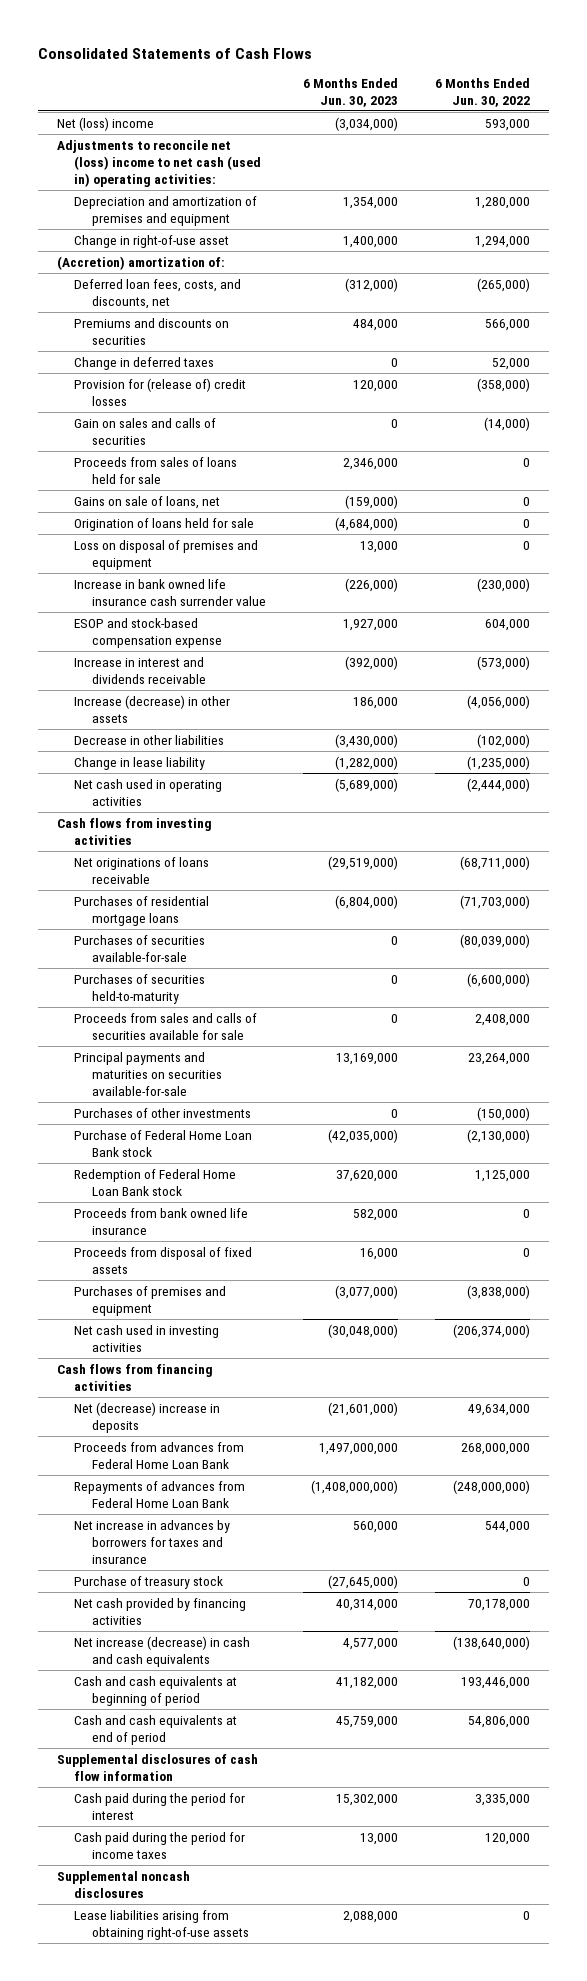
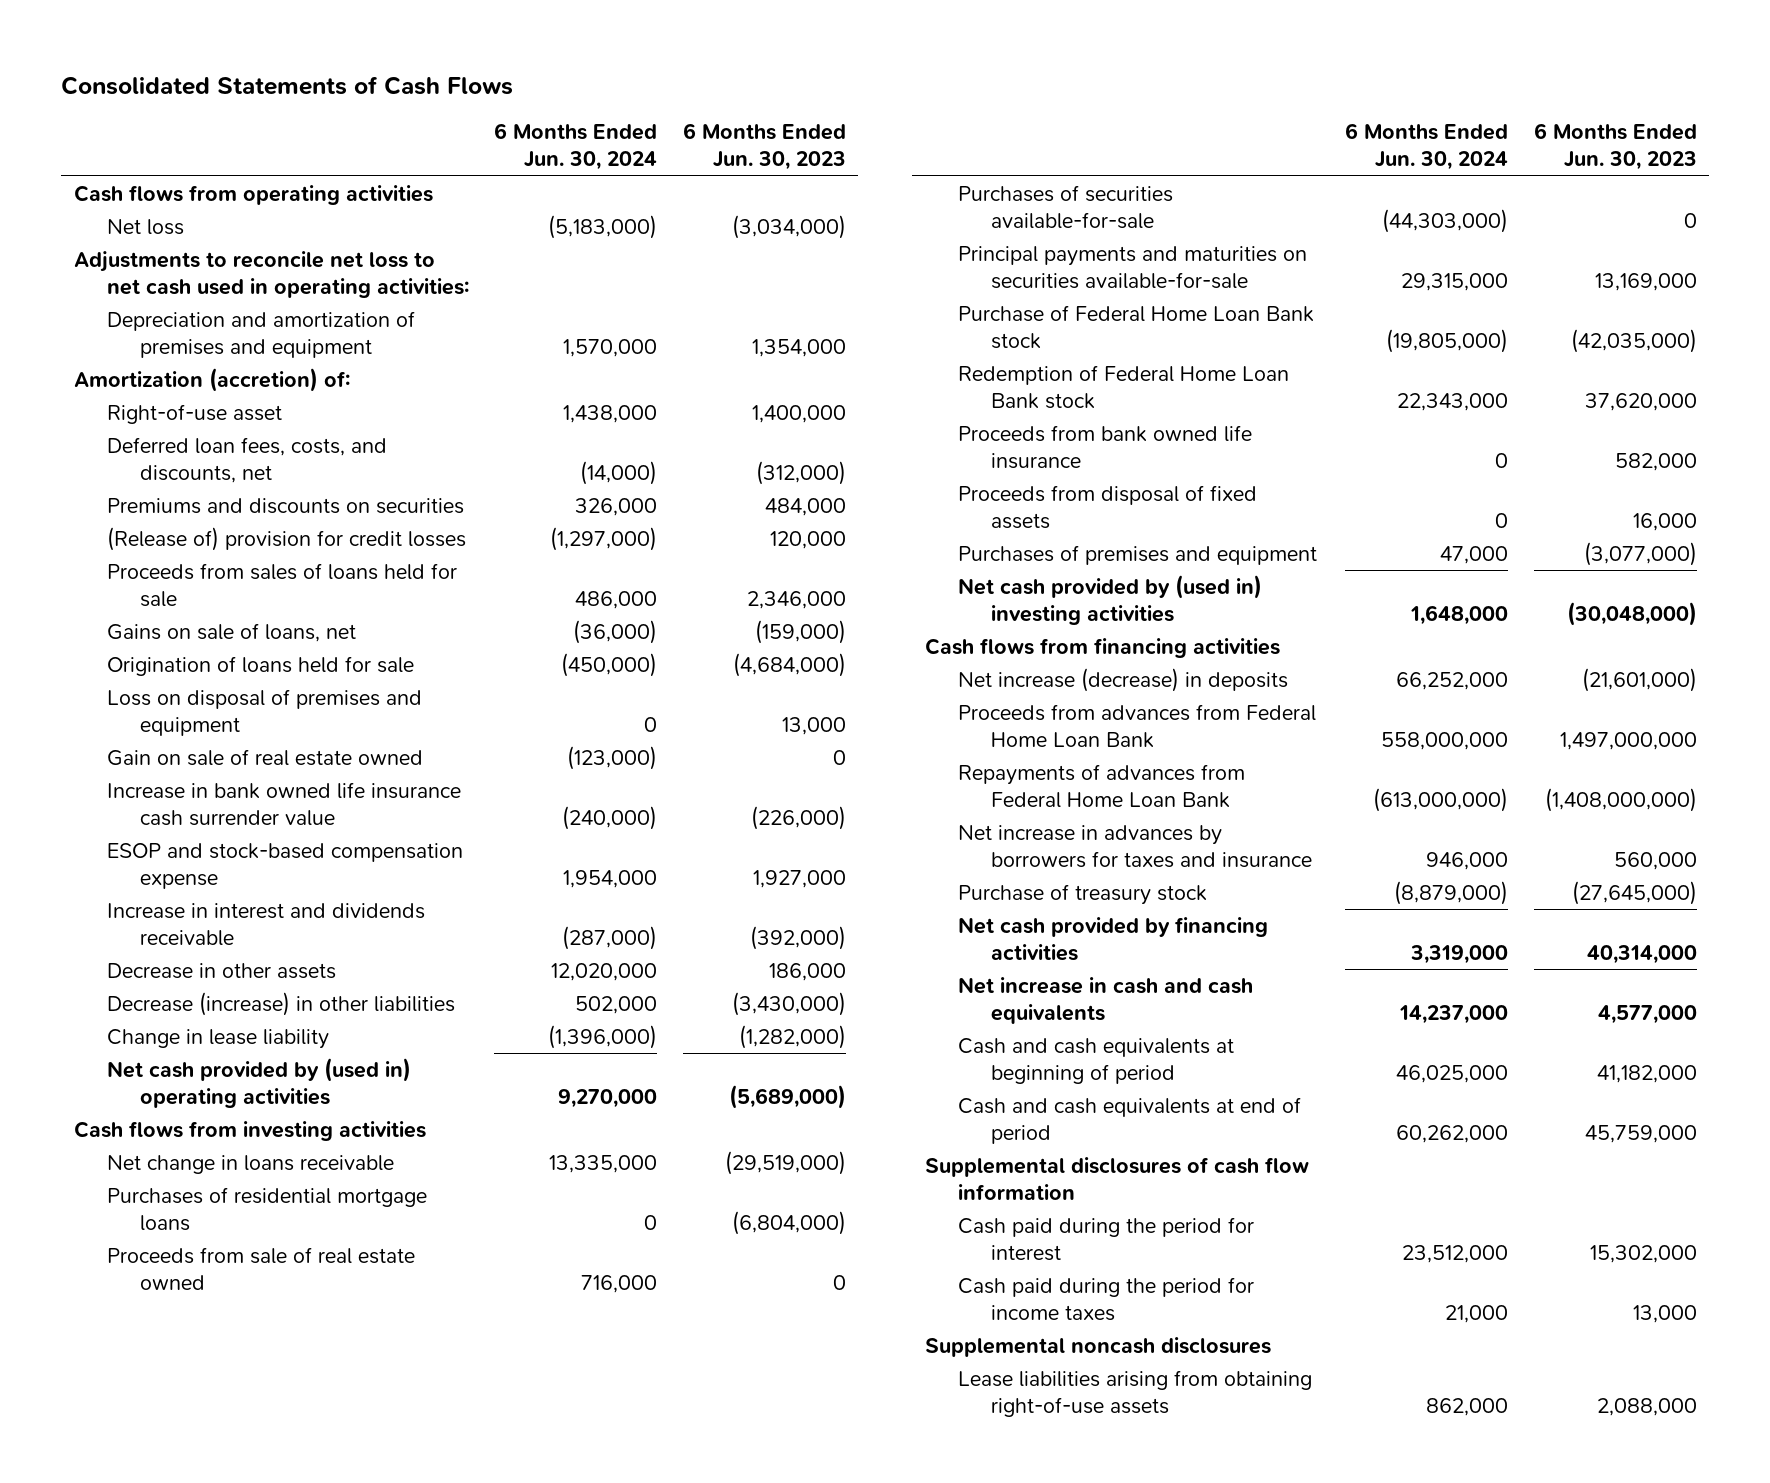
- | 6 Months Ended Jun. 30, 2023 | 6 Months Ended Jun. 30, 2022
+ | 6 Months Ended Jun. 30, 2024 | 6 Months Ended Jun. 30, 2023
- Net (loss) income | (3,034,000) | 593,000
- Adjustments to reconcile net (loss) income to net cash (used in) operating activities:
+ Cash flows from operating activities
+ Net loss | (5,183,000) | (3,034,000)
+ Adjustments to reconcile net loss to net cash used in operating activities:
- Change in right-of-use asset | 1,400,000 | 1,294,000
- (Accretion) amortization of:
+ Amortization (accretion) of:
+ Right-of-use asset | 1,438,000 | 1,400,000
- Change in deferred taxes | 0 | 52,000
- Provision for (release of) credit losses | 120,000 | (358,000)
- Gain on sales and calls of securities | 0 | (14,000)
+ (Release of) provision for credit losses | (1,297,000) | 120,000
+ Gain on sale of real estate owned | (123,000) | 0
- Increase (decrease) in other assets | 186,000 | (4,056,000)
- Decrease in other liabilities | (3,430,000) | (102,000)
+ Decrease in other assets | 12,020,000 | 186,000
+ Decrease (increase) in other liabilities | 502,000 | (3,430,000)
- Net cash used in operating activities | (5,689,000) | (2,444,000)
+ Net cash provided by (used in) operating activities | 9,270,000 | (5,689,000)
- Net originations of loans receivable | (29,519,000) | (68,711,000)
+ Net change in loans receivable | 13,335,000 | (29,519,000)
+ Proceeds from sale of real estate owned | 716,000 | 0
- Purchases of securities held-to-maturity | 0 | (6,600,000)
- Proceeds from sales and calls of securities available for sale | 0 | 2,408,000
- Purchases of other investments | 0 | (150,000)
- Net cash used in investing activities | (30,048,000) | (206,374,000)
+ Net cash provided by (used in) investing activities | 1,648,000 | (30,048,000)
- Net (decrease) increase in deposits | (21,601,000) | 49,634,000
+ Net increase (decrease) in deposits | 66,252,000 | (21,601,000)
- Net increase (decrease) in cash and cash equivalents | 4,577,000 | (138,640,000)
+ Net increase in cash and cash equivalents | 14,237,000 | 4,577,000

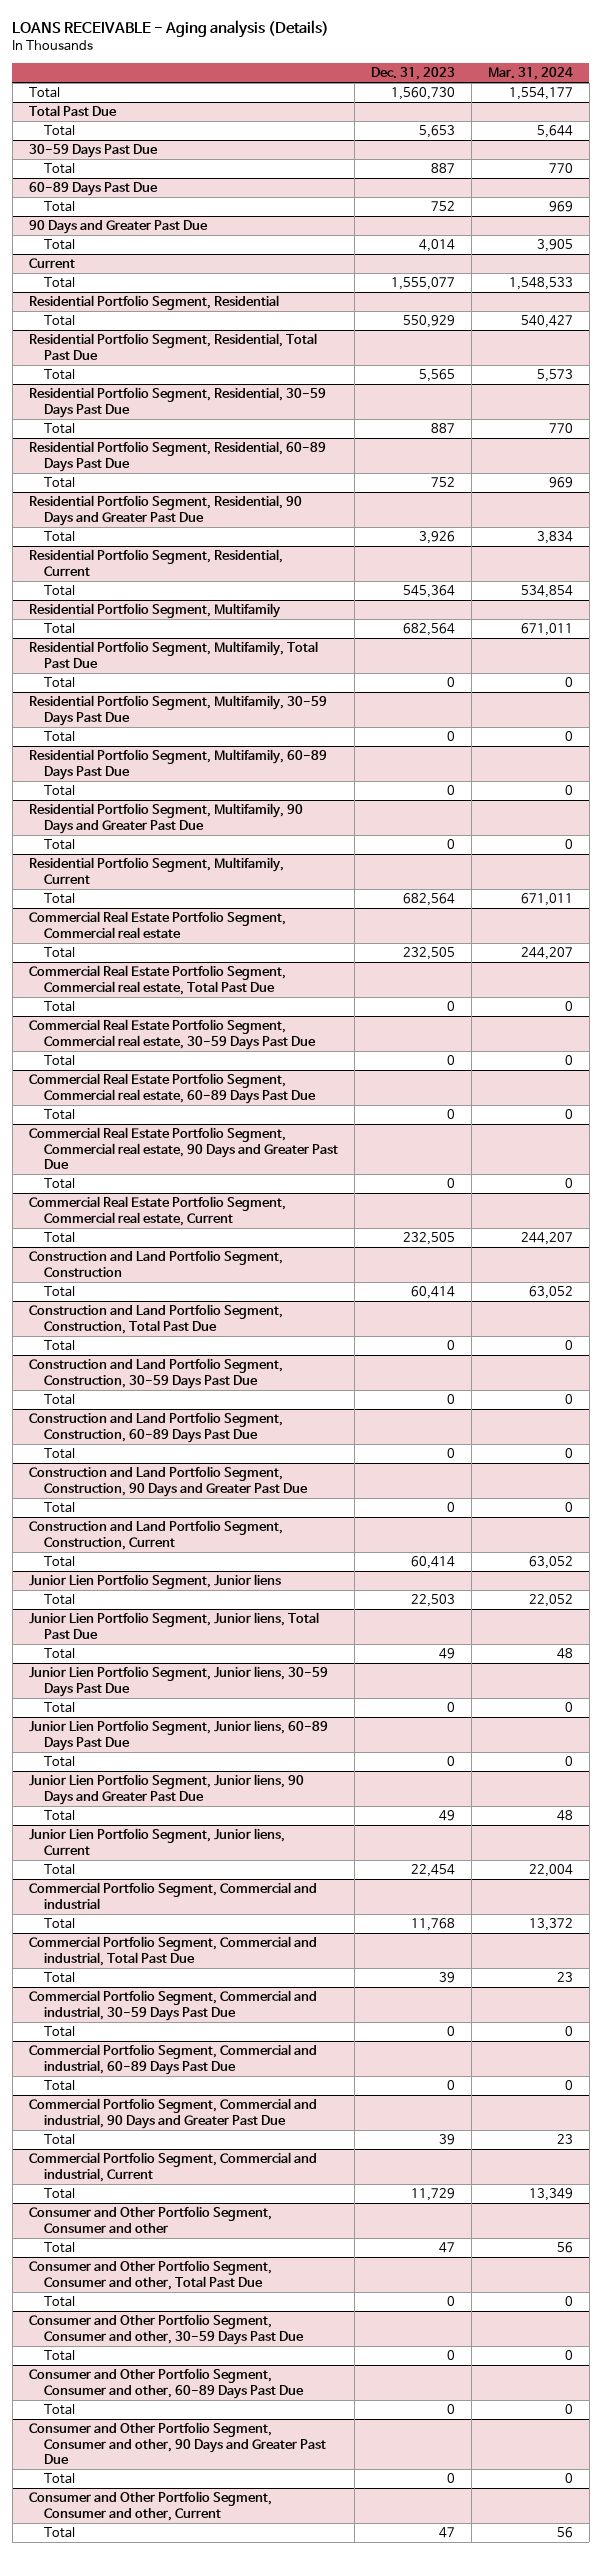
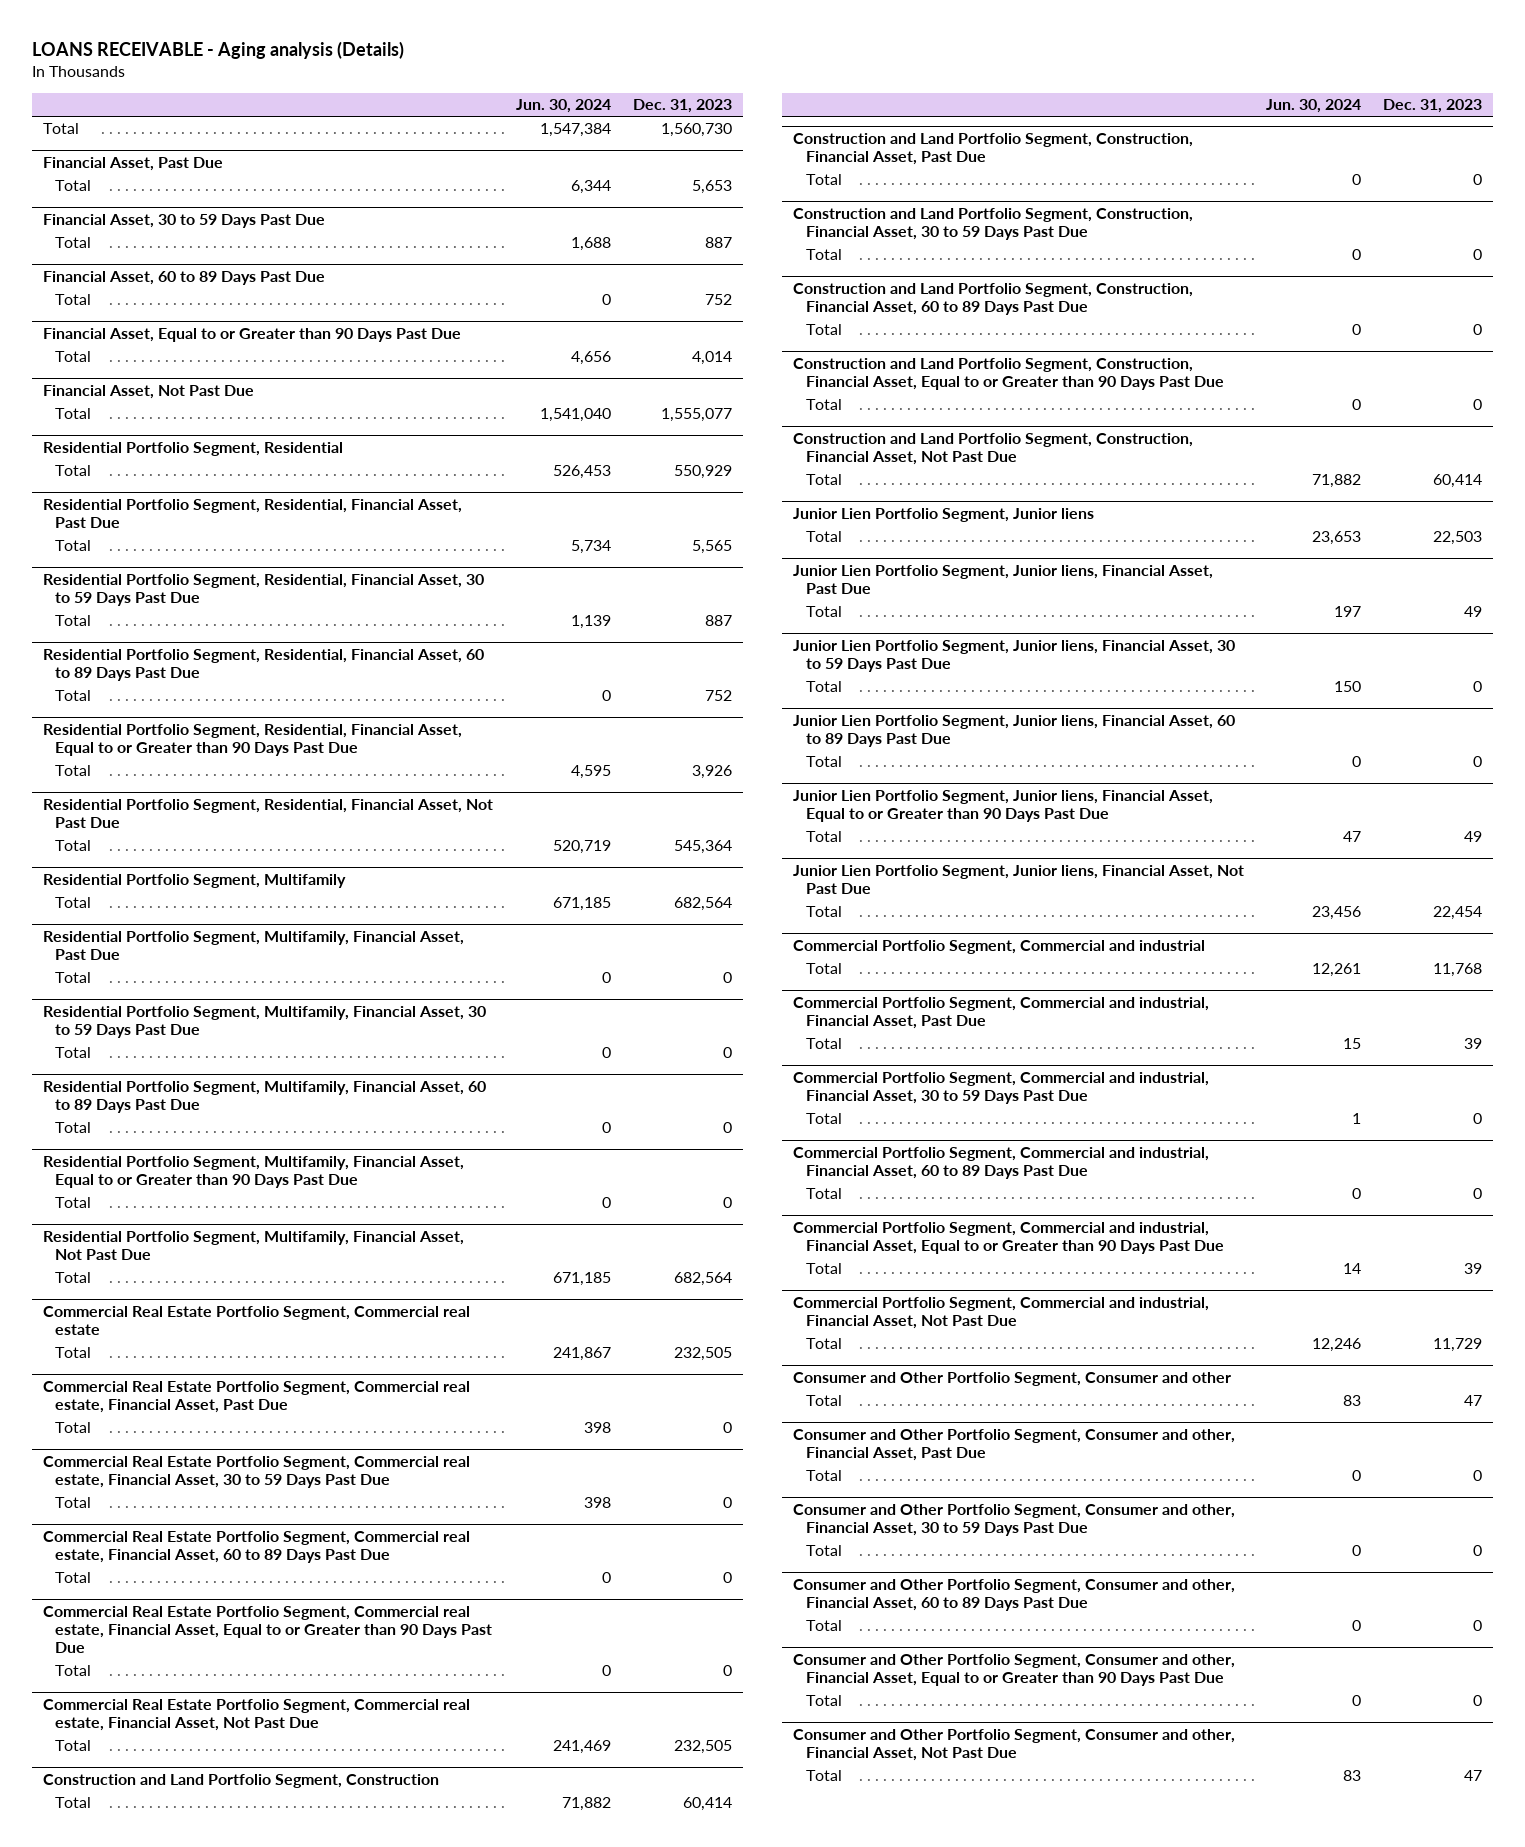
- | Dec. 31, 2023 | Mar. 31, 2024
+ | Jun. 30, 2024 | Dec. 31, 2023
- Total Past Due
+ Financial Asset, Past Due
- 30-59 Days Past Due
+ Financial Asset, 30 to 59 Days Past Due
- 60-89 Days Past Due
+ Financial Asset, 60 to 89 Days Past Due
- 90 Days and Greater Past Due
+ Financial Asset, Equal to or Greater than 90 Days Past Due
- Current
+ Financial Asset, Not Past Due
- Residential Portfolio Segment, Residential, Total Past Due
+ Residential Portfolio Segment, Residential, Financial Asset, Past Due
- Residential Portfolio Segment, Residential, 30-59 Days Past Due
+ Residential Portfolio Segment, Residential, Financial Asset, 30 to 59 Days Past Due
- Residential Portfolio Segment, Residential, 60-89 Days Past Due
+ Residential Portfolio Segment, Residential, Financial Asset, 60 to 89 Days Past Due
- Residential Portfolio Segment, Residential, 90 Days and Greater Past Due
+ Residential Portfolio Segment, Residential, Financial Asset, Equal to or Greater than 90 Days Past Due
- Residential Portfolio Segment, Residential, Current
+ Residential Portfolio Segment, Residential, Financial Asset, Not Past Due
- Residential Portfolio Segment, Multifamily, Total Past Due
+ Residential Portfolio Segment, Multifamily, Financial Asset, Past Due
- Residential Portfolio Segment, Multifamily, 30-59 Days Past Due
+ Residential Portfolio Segment, Multifamily, Financial Asset, 30 to 59 Days Past Due
- Residential Portfolio Segment, Multifamily, 60-89 Days Past Due
+ Residential Portfolio Segment, Multifamily, Financial Asset, 60 to 89 Days Past Due
- Residential Portfolio Segment, Multifamily, 90 Days and Greater Past Due
+ Residential Portfolio Segment, Multifamily, Financial Asset, Equal to or Greater than 90 Days Past Due
- Residential Portfolio Segment, Multifamily, Current
+ Residential Portfolio Segment, Multifamily, Financial Asset, Not Past Due
- Commercial Real Estate Portfolio Segment, Commercial real estate, Total Past Due
+ Commercial Real Estate Portfolio Segment, Commercial real estate, Financial Asset, Past Due
- Commercial Real Estate Portfolio Segment, Commercial real estate, 30-59 Days Past Due
+ Commercial Real Estate Portfolio Segment, Commercial real estate, Financial Asset, 30 to 59 Days Past Due
- Commercial Real Estate Portfolio Segment, Commercial real estate, 60-89 Days Past Due
+ Commercial Real Estate Portfolio Segment, Commercial real estate, Financial Asset, 60 to 89 Days Past Due
- Commercial Real Estate Portfolio Segment, Commercial real estate, 90 Days and Greater Past Due
+ Commercial Real Estate Portfolio Segment, Commercial real estate, Financial Asset, Equal to or Greater than 90 Days Past Due
- Commercial Real Estate Portfolio Segment, Commercial real estate, Current
+ Commercial Real Estate Portfolio Segment, Commercial real estate, Financial Asset, Not Past Due
- Construction and Land Portfolio Segment, Construction, Total Past Due
+ Construction and Land Portfolio Segment, Construction, Financial Asset, Past Due
- Construction and Land Portfolio Segment, Construction, 30-59 Days Past Due
+ Construction and Land Portfolio Segment, Construction, Financial Asset, 30 to 59 Days Past Due
- Construction and Land Portfolio Segment, Construction, 60-89 Days Past Due
+ Construction and Land Portfolio Segment, Construction, Financial Asset, 60 to 89 Days Past Due
- Construction and Land Portfolio Segment, Construction, 90 Days and Greater Past Due
+ Construction and Land Portfolio Segment, Construction, Financial Asset, Equal to or Greater than 90 Days Past Due
- Construction and Land Portfolio Segment, Construction, Current
+ Construction and Land Portfolio Segment, Construction, Financial Asset, Not Past Due
- Junior Lien Portfolio Segment, Junior liens, Total Past Due
+ Junior Lien Portfolio Segment, Junior liens, Financial Asset, Past Due
- Junior Lien Portfolio Segment, Junior liens, 30-59 Days Past Due
+ Junior Lien Portfolio Segment, Junior liens, Financial Asset, 30 to 59 Days Past Due
- Junior Lien Portfolio Segment, Junior liens, 60-89 Days Past Due
+ Junior Lien Portfolio Segment, Junior liens, Financial Asset, 60 to 89 Days Past Due
- Junior Lien Portfolio Segment, Junior liens, 90 Days and Greater Past Due
+ Junior Lien Portfolio Segment, Junior liens, Financial Asset, Equal to or Greater than 90 Days Past Due
- Junior Lien Portfolio Segment, Junior liens, Current
+ Junior Lien Portfolio Segment, Junior liens, Financial Asset, Not Past Due
- Commercial Portfolio Segment, Commercial and industrial, Total Past Due
+ Commercial Portfolio Segment, Commercial and industrial, Financial Asset, Past Due
- Commercial Portfolio Segment, Commercial and industrial, 30-59 Days Past Due
+ Commercial Portfolio Segment, Commercial and industrial, Financial Asset, 30 to 59 Days Past Due
- Commercial Portfolio Segment, Commercial and industrial, 60-89 Days Past Due
+ Commercial Portfolio Segment, Commercial and industrial, Financial Asset, 60 to 89 Days Past Due
- Commercial Portfolio Segment, Commercial and industrial, 90 Days and Greater Past Due
+ Commercial Portfolio Segment, Commercial and industrial, Financial Asset, Equal to or Greater than 90 Days Past Due
- Commercial Portfolio Segment, Commercial and industrial, Current
+ Commercial Portfolio Segment, Commercial and industrial, Financial Asset, Not Past Due
- Consumer and Other Portfolio Segment, Consumer and other, Total Past Due
+ Consumer and Other Portfolio Segment, Consumer and other, Financial Asset, Past Due
- Consumer and Other Portfolio Segment, Consumer and other, 30-59 Days Past Due
+ Consumer and Other Portfolio Segment, Consumer and other, Financial Asset, 30 to 59 Days Past Due
- Consumer and Other Portfolio Segment, Consumer and other, 60-89 Days Past Due
+ Consumer and Other Portfolio Segment, Consumer and other, Financial Asset, 60 to 89 Days Past Due
- Consumer and Other Portfolio Segment, Consumer and other, 90 Days and Greater Past Due
+ Consumer and Other Portfolio Segment, Consumer and other, Financial Asset, Equal to or Greater than 90 Days Past Due
- Consumer and Other Portfolio Segment, Consumer and other, Current
+ Consumer and Other Portfolio Segment, Consumer and other, Financial Asset, Not Past Due

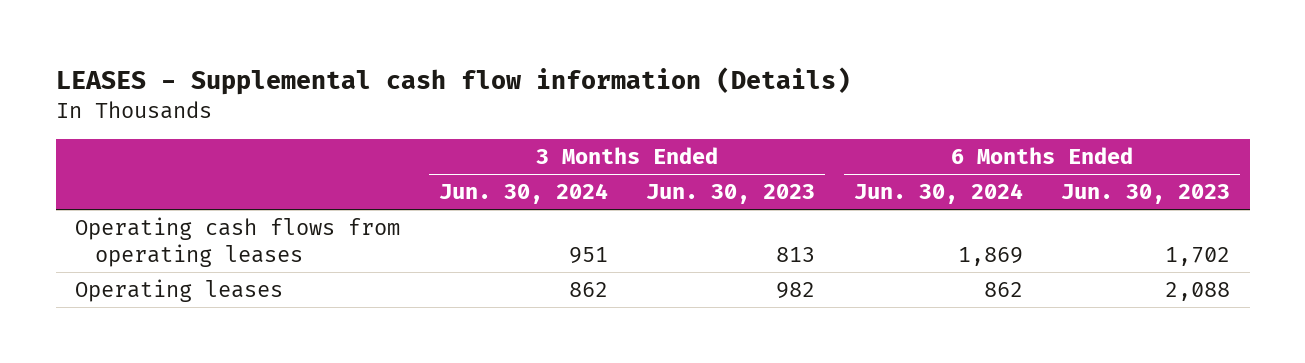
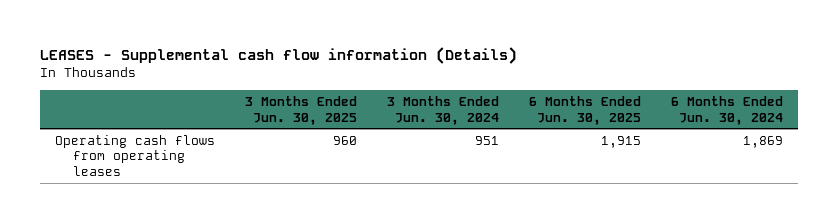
- | 3 Months Ended Jun. 30, 2024 | 3 Months Ended Jun. 30, 2023 | 6 Months Ended Jun. 30, 2024 | 6 Months Ended Jun. 30, 2023
+ | 3 Months Ended Jun. 30, 2025 | 3 Months Ended Jun. 30, 2024 | 6 Months Ended Jun. 30, 2025 | 6 Months Ended Jun. 30, 2024
- Operating leases | 862 | 982 | 862 | 2,088

